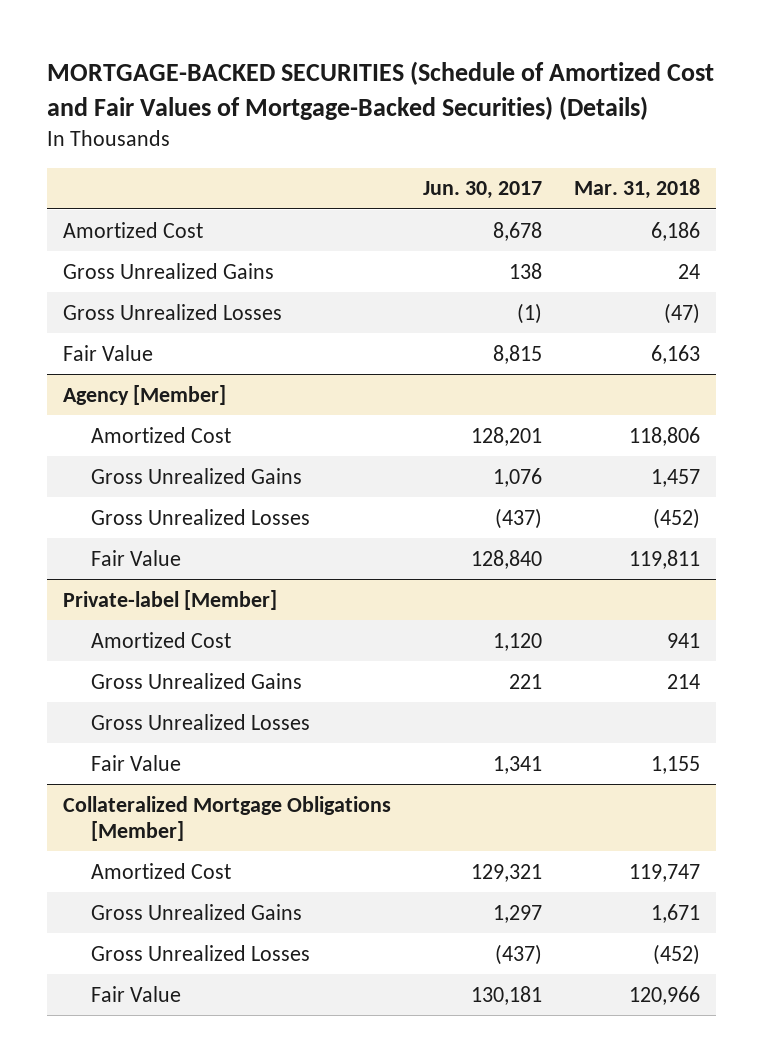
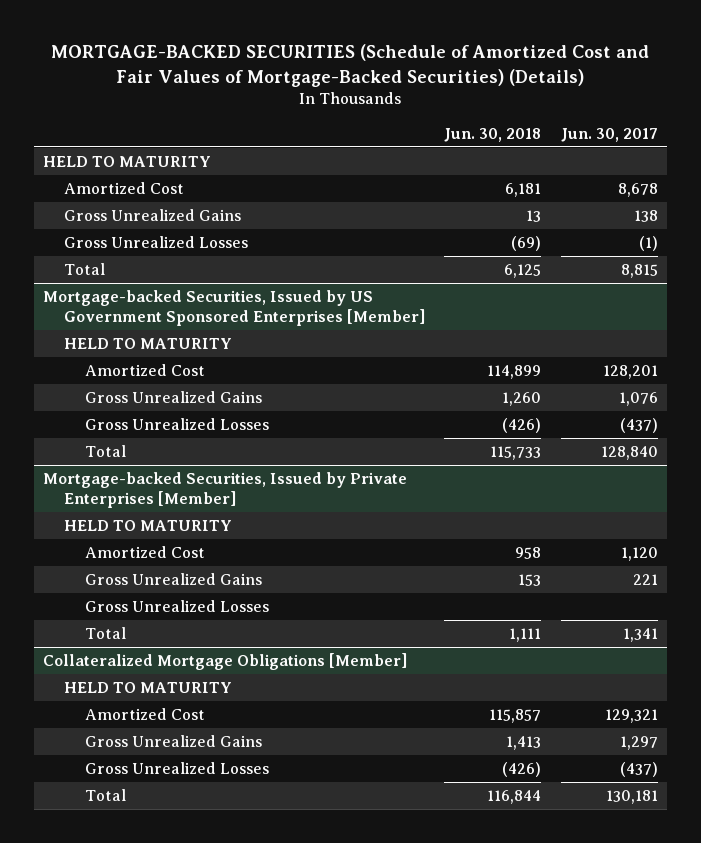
- | Jun. 30, 2017 | Mar. 31, 2018
+ | Jun. 30, 2018 | Jun. 30, 2017
+ HELD TO MATURITY
- Fair Value | 8,815 | 6,163
- Agency [Member]
+ Total | 6,125 | 8,815
+ Mortgage-backed Securities, Issued by US Government Sponsored Enterprises [Member]
+ HELD TO MATURITY
- Fair Value | 128,840 | 119,811
- Private-label [Member]
+ Total | 115,733 | 128,840
+ Mortgage-backed Securities, Issued by Private Enterprises [Member]
+ HELD TO MATURITY
- Fair Value | 1,341 | 1,155
+ Total | 1,111 | 1,341
@ Collateralized Mortgage Obligations [Member]
+ HELD TO MATURITY
- Fair Value | 130,181 | 120,966
+ Total | 116,844 | 130,181

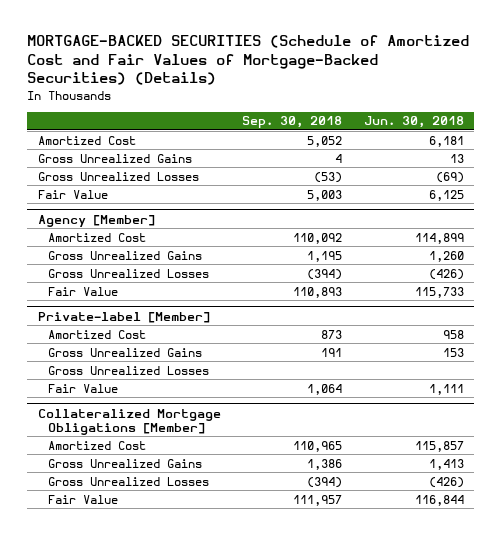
- | Jun. 30, 2018 | Jun. 30, 2017
+ | Sep. 30, 2018 | Jun. 30, 2018
- HELD TO MATURITY
- Total | 6,125 | 8,815
- Mortgage-backed Securities, Issued by US Government Sponsored Enterprises [Member]
- HELD TO MATURITY
+ Fair Value | 5,003 | 6,125
+ Agency [Member]
- Total | 115,733 | 128,840
- Mortgage-backed Securities, Issued by Private Enterprises [Member]
- HELD TO MATURITY
+ Fair Value | 110,893 | 115,733
+ Private-label [Member]
- Total | 1,111 | 1,341
+ Fair Value | 1,064 | 1,111
@ Collateralized Mortgage Obligations [Member]
- HELD TO MATURITY
- Total | 116,844 | 130,181
+ Fair Value | 111,957 | 116,844

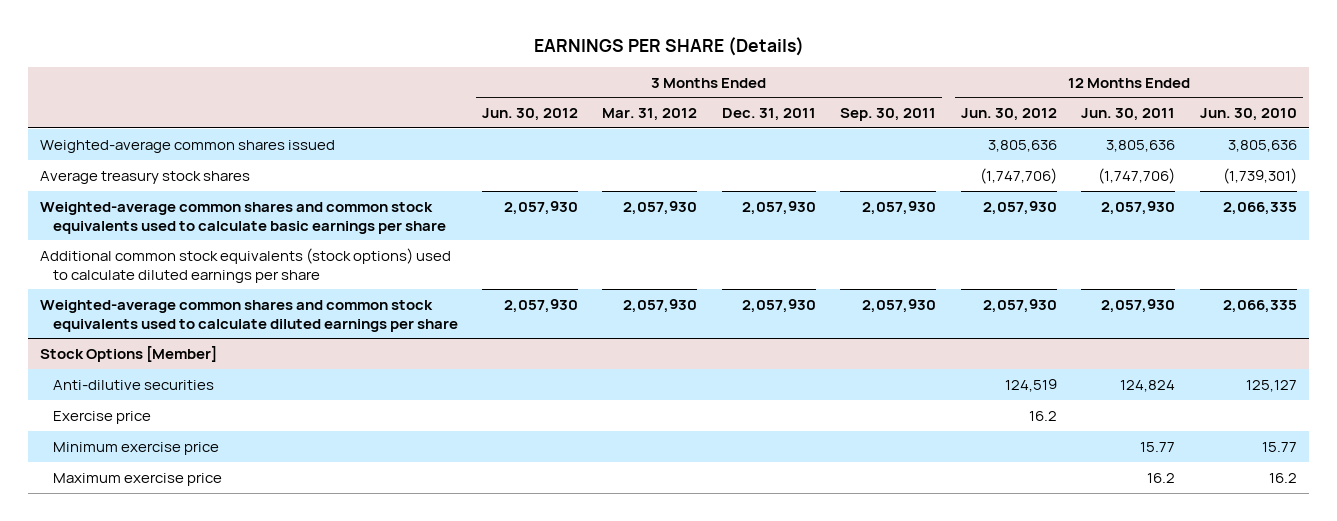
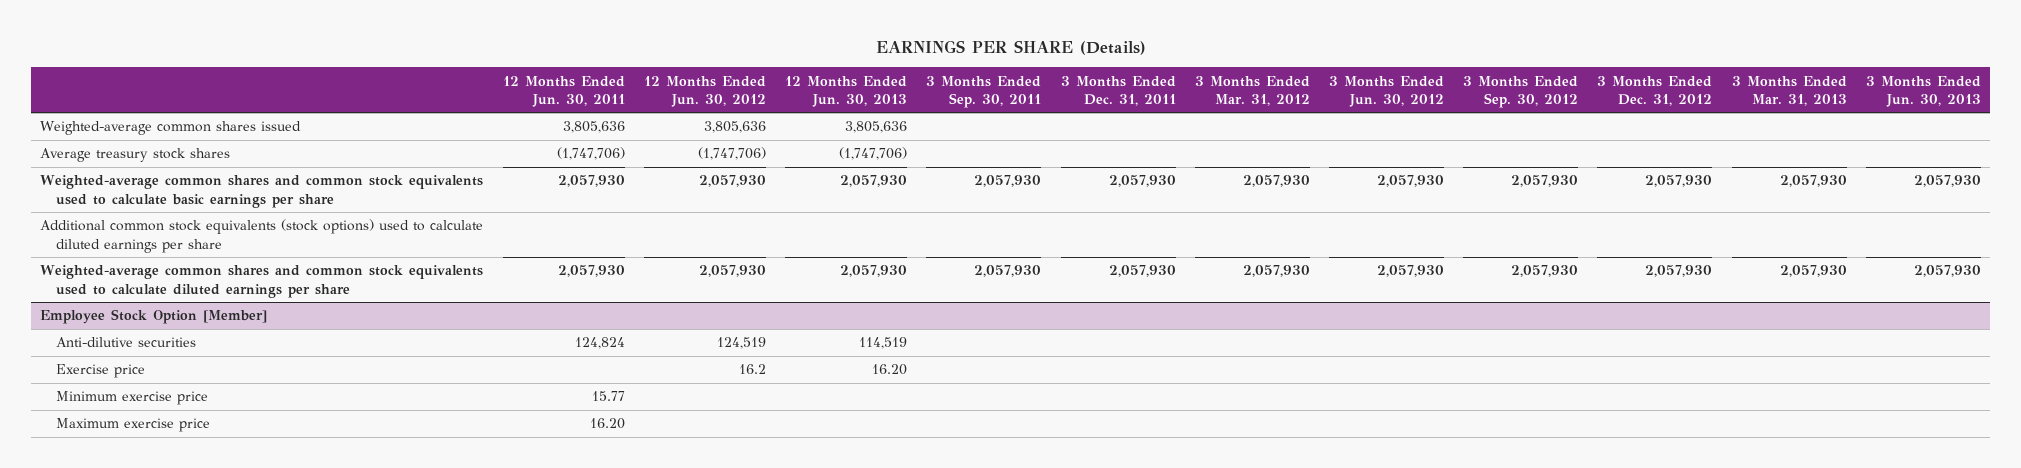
- | 3 Months Ended Jun. 30, 2012 | 3 Months Ended Mar. 31, 2012 | 3 Months Ended Dec. 31, 2011 | 3 Months Ended Sep. 30, 2011 | 12 Months Ended Jun. 30, 2012 | 12 Months Ended Jun. 30, 2011 | 12 Months Ended Jun. 30, 2010
+ | 12 Months Ended Jun. 30, 2011 | 12 Months Ended Jun. 30, 2012 | 12 Months Ended Jun. 30, 2013 | 3 Months Ended Sep. 30, 2011 | 3 Months Ended Dec. 31, 2011 | 3 Months Ended Mar. 31, 2012 | 3 Months Ended Jun. 30, 2012 | 3 Months Ended Sep. 30, 2012 | 3 Months Ended Dec. 31, 2012 | 3 Months Ended Mar. 31, 2013 | 3 Months Ended Jun. 30, 2013
- Stock Options [Member]
+ Employee Stock Option [Member]
- Maximum exercise price | | | | | | 16.2 | 16.2
+ Maximum exercise price | 16.20 | | | | | | | | | |

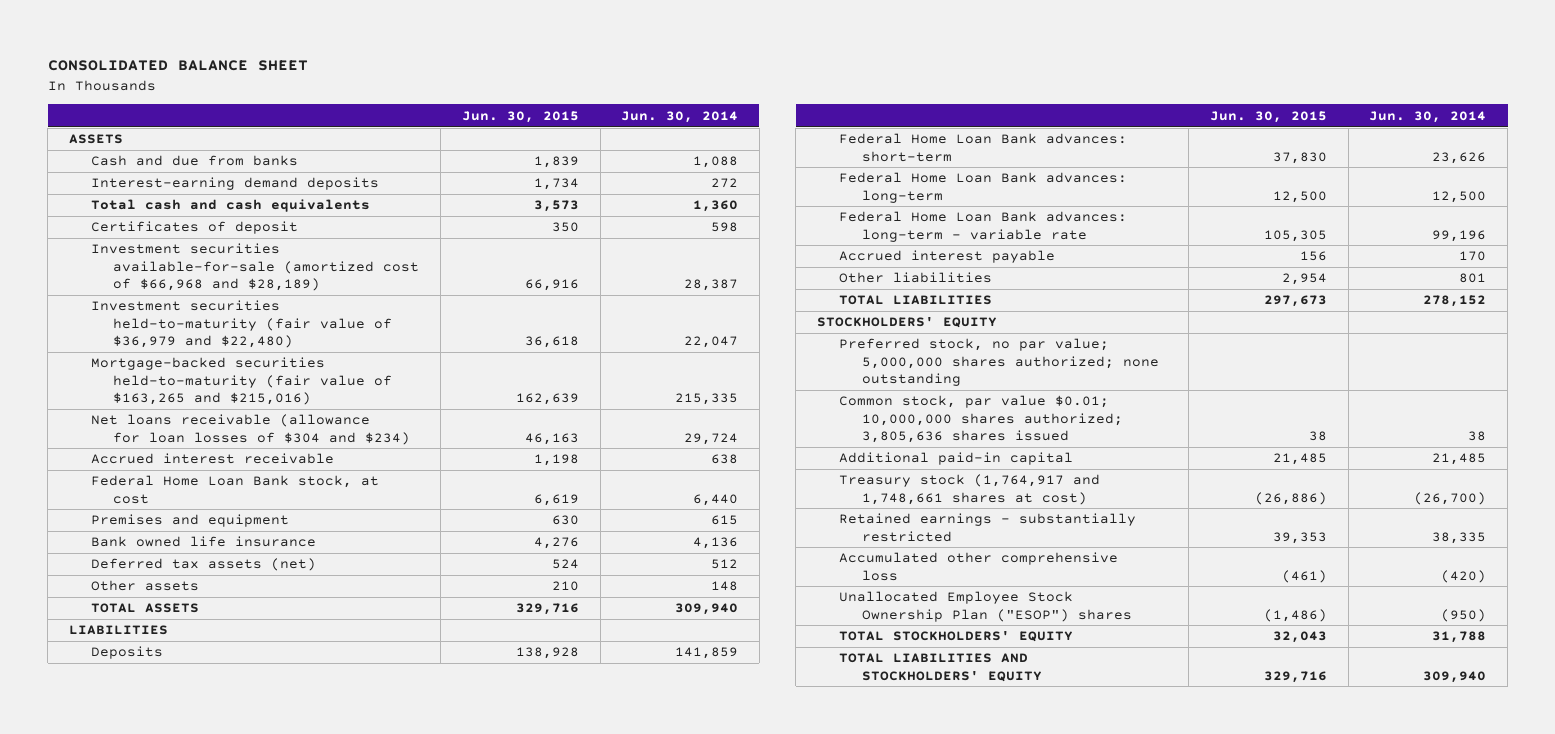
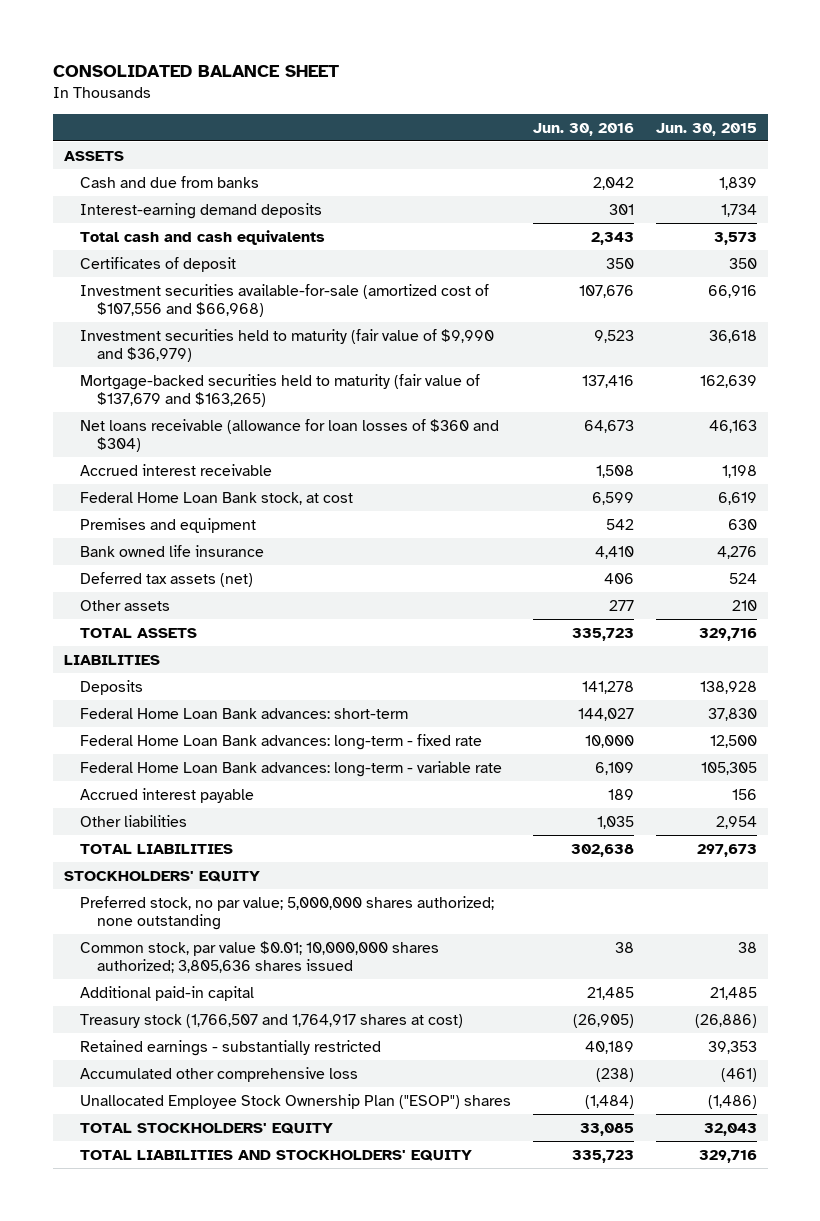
- | Jun. 30, 2015 | Jun. 30, 2014
+ | Jun. 30, 2016 | Jun. 30, 2015
- Investment securities available-for-sale (amortized cost of $66,968 and $28,189) | 66,916 | 28,387
- Investment securities held-to-maturity (fair value of $36,979 and $22,480) | 36,618 | 22,047
- Mortgage-backed securities held-to-maturity (fair value of $163,265 and $215,016) | 162,639 | 215,335
- Net loans receivable (allowance for loan losses of $304 and $234) | 46,163 | 29,724
+ Investment securities available-for-sale (amortized cost of $107,556 and $66,968) | 107,676 | 66,916
+ Investment securities held to maturity (fair value of $9,990 and $36,979) | 9,523 | 36,618
+ Mortgage-backed securities held to maturity (fair value of $137,679 and $163,265) | 137,416 | 162,639
+ Net loans receivable (allowance for loan losses of $360 and $304) | 64,673 | 46,163
- Federal Home Loan Bank advances: long-term | 12,500 | 12,500
+ Federal Home Loan Bank advances: long-term - fixed rate | 10,000 | 12,500
- Treasury stock (1,764,917 and 1,748,661 shares at cost) | (26,886) | (26,700)
+ Treasury stock (1,766,507 and 1,764,917 shares at cost) | (26,905) | (26,886)

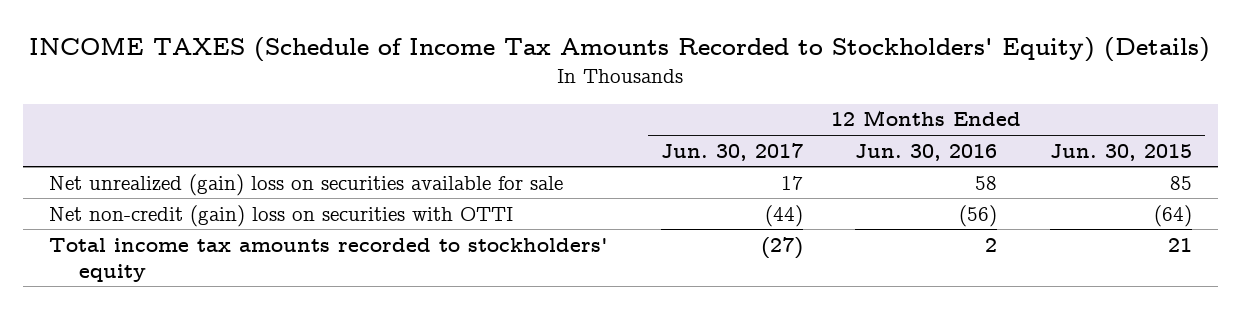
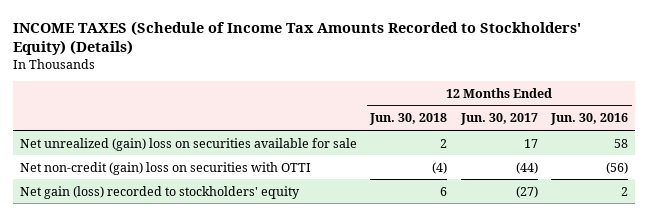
- | 12 Months Ended Jun. 30, 2017 | 12 Months Ended Jun. 30, 2016 | 12 Months Ended Jun. 30, 2015
+ | 12 Months Ended Jun. 30, 2018 | 12 Months Ended Jun. 30, 2017 | 12 Months Ended Jun. 30, 2016
- Total income tax amounts recorded to stockholders' equity | (27) | 2 | 21
+ Net gain (loss) recorded to stockholders' equity | 6 | (27) | 2

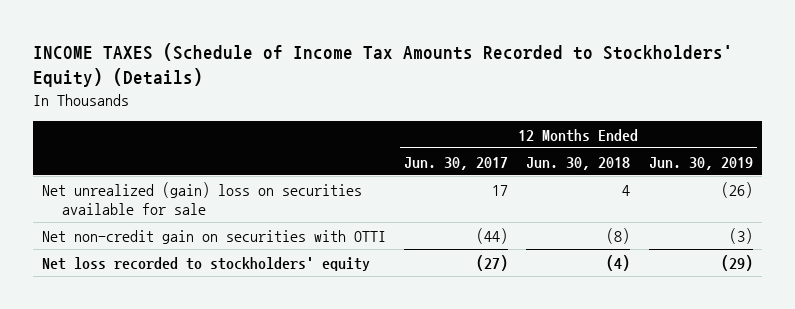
- | 12 Months Ended Jun. 30, 2018 | 12 Months Ended Jun. 30, 2017 | 12 Months Ended Jun. 30, 2016
+ | 12 Months Ended Jun. 30, 2017 | 12 Months Ended Jun. 30, 2018 | 12 Months Ended Jun. 30, 2019
- Net unrealized (gain) loss on securities available for sale | 2 | 17 | 58
- Net non-credit (gain) loss on securities with OTTI | (4) | (44) | (56)
- Net gain (loss) recorded to stockholders' equity | 6 | (27) | 2
+ Net unrealized (gain) loss on securities available for sale | 17 | 4 | (26)
+ Net non-credit gain on securities with OTTI | (44) | (8) | (3)
+ Net loss recorded to stockholders' equity | (27) | (4) | (29)

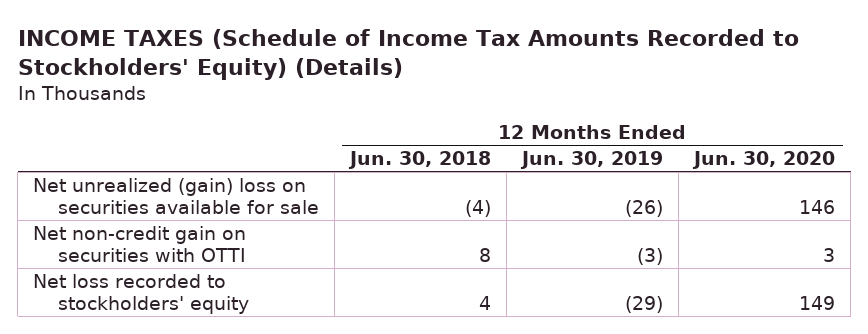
- | 12 Months Ended Jun. 30, 2017 | 12 Months Ended Jun. 30, 2018 | 12 Months Ended Jun. 30, 2019
+ | 12 Months Ended Jun. 30, 2018 | 12 Months Ended Jun. 30, 2019 | 12 Months Ended Jun. 30, 2020
- Net unrealized (gain) loss on securities available for sale | 17 | 4 | (26)
- Net non-credit gain on securities with OTTI | (44) | (8) | (3)
- Net loss recorded to stockholders' equity | (27) | (4) | (29)
+ Net unrealized (gain) loss on securities available for sale | (4) | (26) | 146
+ Net non-credit gain on securities with OTTI | 8 | (3) | 3
+ Net loss recorded to stockholders' equity | 4 | (29) | 149

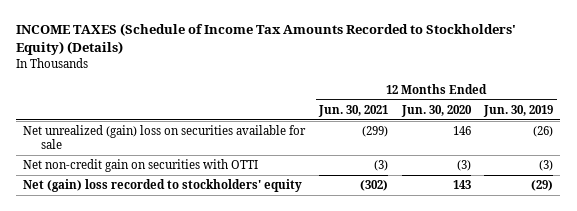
- | 12 Months Ended Jun. 30, 2018 | 12 Months Ended Jun. 30, 2019 | 12 Months Ended Jun. 30, 2020
+ | 12 Months Ended Jun. 30, 2021 | 12 Months Ended Jun. 30, 2020 | 12 Months Ended Jun. 30, 2019
- Net non-credit gain on securities with OTTI | 8 | (3) | 3
- Net loss recorded to stockholders' equity | 4 | (29) | 149
+ Net non-credit gain on securities with OTTI | (3) | (3) | (3)
+ Net (gain) loss recorded to stockholders' equity | (302) | 143 | (29)

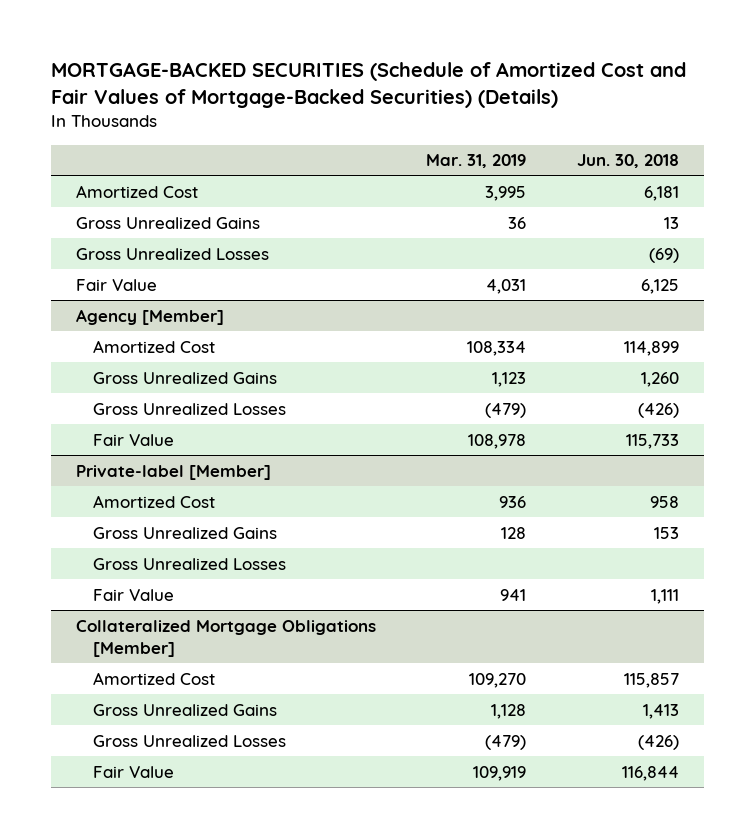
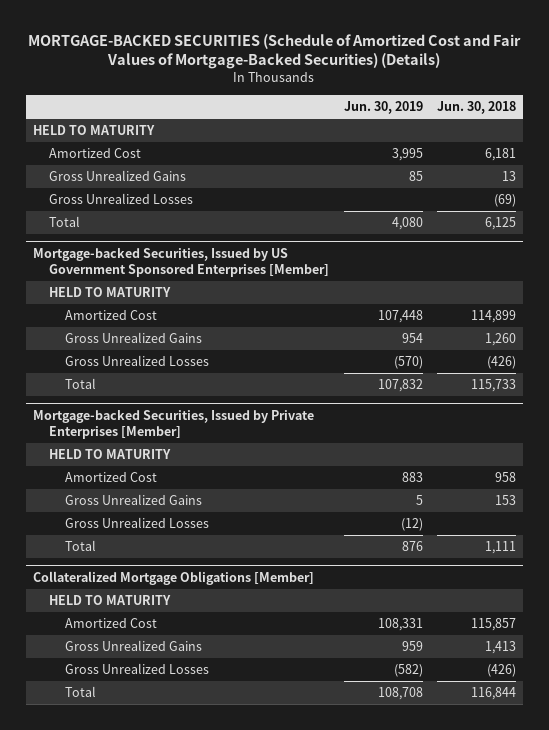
- | Mar. 31, 2019 | Jun. 30, 2018
+ | Jun. 30, 2019 | Jun. 30, 2018
+ HELD TO MATURITY
- Fair Value | 4,031 | 6,125
- Agency [Member]
+ Total | 4,080 | 6,125
+ Mortgage-backed Securities, Issued by US Government Sponsored Enterprises [Member]
+ HELD TO MATURITY
- Fair Value | 108,978 | 115,733
- Private-label [Member]
+ Total | 107,832 | 115,733
+ Mortgage-backed Securities, Issued by Private Enterprises [Member]
+ HELD TO MATURITY
- Fair Value | 941 | 1,111
+ Total | 876 | 1,111
@ Collateralized Mortgage Obligations [Member]
+ HELD TO MATURITY
- Fair Value | 109,919 | 116,844
+ Total | 108,708 | 116,844

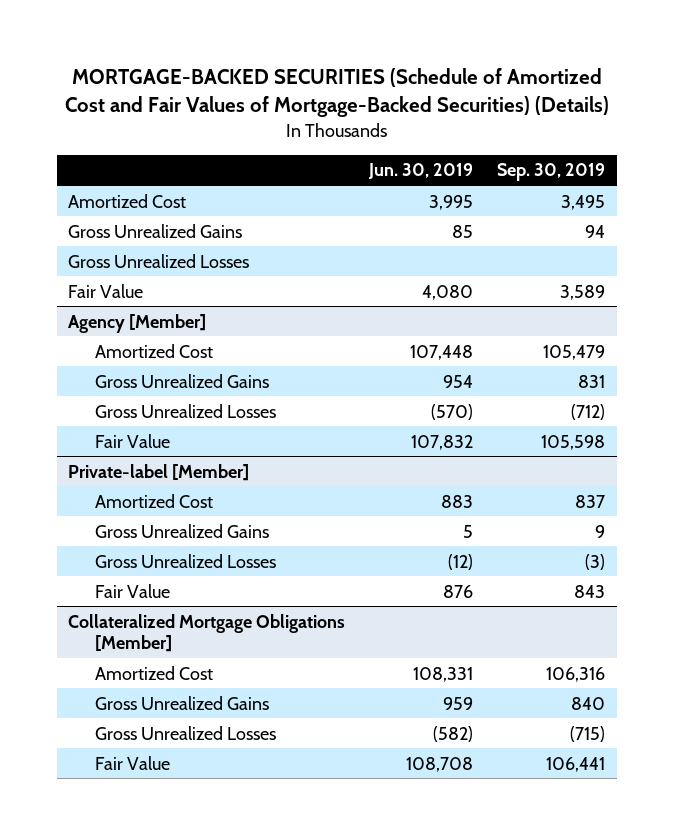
- | Jun. 30, 2019 | Jun. 30, 2018
+ | Jun. 30, 2019 | Sep. 30, 2019
- HELD TO MATURITY
- Total | 4,080 | 6,125
- Mortgage-backed Securities, Issued by US Government Sponsored Enterprises [Member]
- HELD TO MATURITY
+ Fair Value | 4,080 | 3,589
+ Agency [Member]
- Total | 107,832 | 115,733
- Mortgage-backed Securities, Issued by Private Enterprises [Member]
- HELD TO MATURITY
+ Fair Value | 107,832 | 105,598
+ Private-label [Member]
- Total | 876 | 1,111
+ Fair Value | 876 | 843
@ Collateralized Mortgage Obligations [Member]
- HELD TO MATURITY
- Total | 108,708 | 116,844
+ Fair Value | 108,708 | 106,441

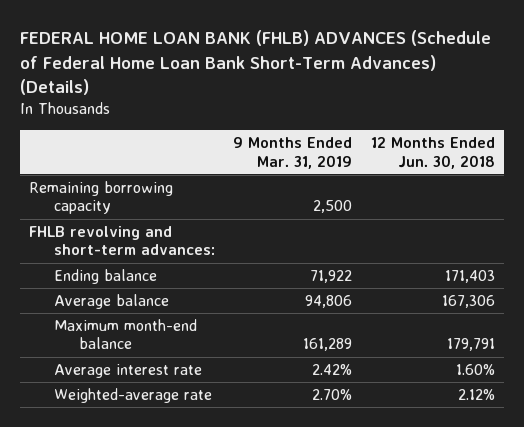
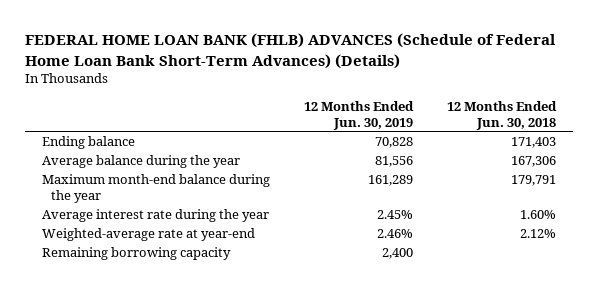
- | 9 Months Ended Mar. 31, 2019 | 12 Months Ended Jun. 30, 2018
+ | 12 Months Ended Jun. 30, 2019 | 12 Months Ended Jun. 30, 2018
- FHLB revolving and short-term advances:
- Average balance | 94,806 | 167,306
- Maximum month-end balance | 161,289 | 179,791
- Average interest rate | 2.42% | 1.60%
- Weighted-average rate | 2.70% | 2.12%
+ Average balance during the year | 81,556 | 167,306
+ Maximum month-end balance during the year | 161,289 | 179,791
+ Average interest rate during the year | 2.45% | 1.60%
+ Weighted-average rate at year-end | 2.46% | 2.12%
moved down: Remaining borrowing capacity | 2,400 |

